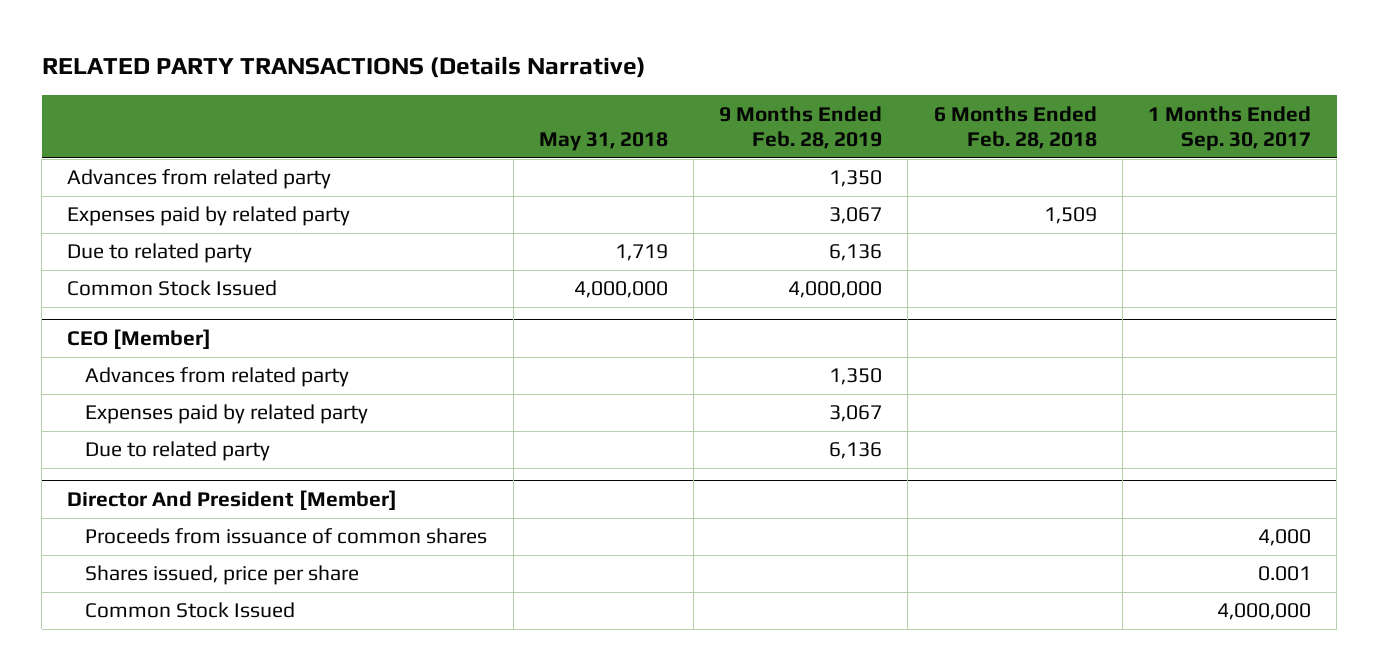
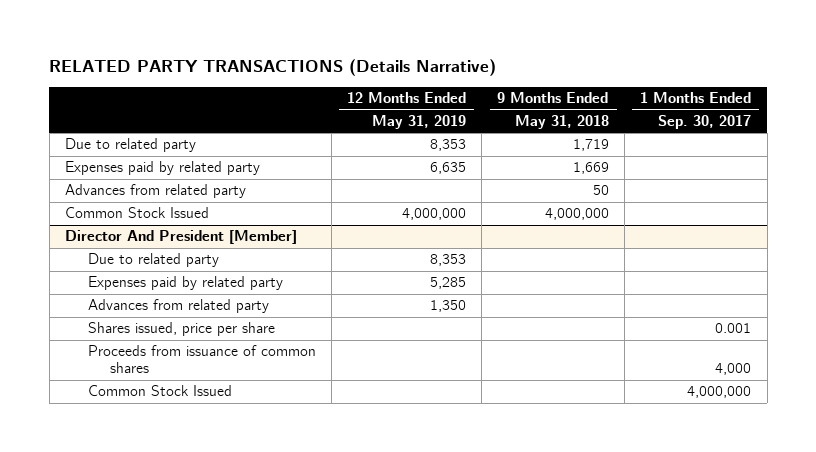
- | May 31, 2018 | 9 Months Ended Feb. 28, 2019 | 6 Months Ended Feb. 28, 2018 | 1 Months Ended Sep. 30, 2017
+ | 12 Months Ended May 31, 2019 | 9 Months Ended May 31, 2018 | 1 Months Ended Sep. 30, 2017
moved down: Expenses paid by related party | 6,635 | 1,669 |
moved down: Advances from related party | | 50 |
- CEO [Member]
- Advances from related party | | 1,350 | |
- Expenses paid by related party | | 3,067 | |
- Due to related party | | 6,136 | |
@ Director And President [Member]
+ Due to related party | 8,353 | |
+ Expenses paid by related party | 5,285 | |
+ Advances from related party | 1,350 | |
moved down: Proceeds from issuance of common shares | | | 4,000

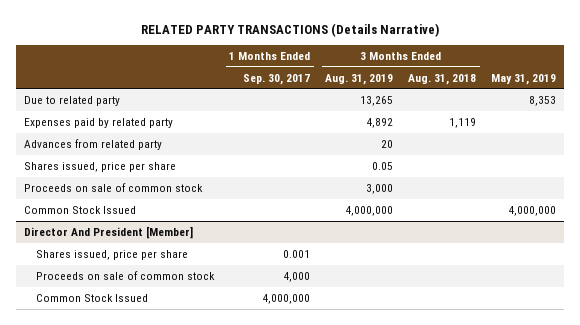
- | 12 Months Ended May 31, 2019 | 9 Months Ended May 31, 2018 | 1 Months Ended Sep. 30, 2017
+ | 1 Months Ended Sep. 30, 2017 | 3 Months Ended Aug. 31, 2019 | 3 Months Ended Aug. 31, 2018 | May 31, 2019
+ Shares issued, price per share | | 0.05 | |
+ Proceeds on sale of common stock | | 3,000 | |
@ Director And President [Member]
- Due to related party | 8,353 | |
- Expenses paid by related party | 5,285 | |
- Advances from related party | 1,350 | |
- Proceeds from issuance of common shares | | | 4,000
+ Proceeds on sale of common stock | 4,000 | | |

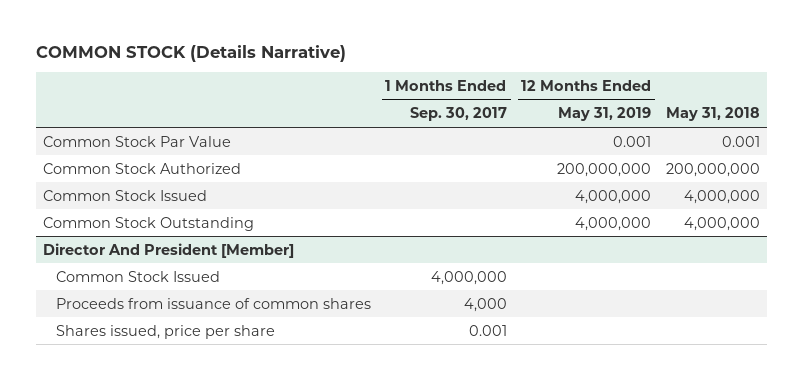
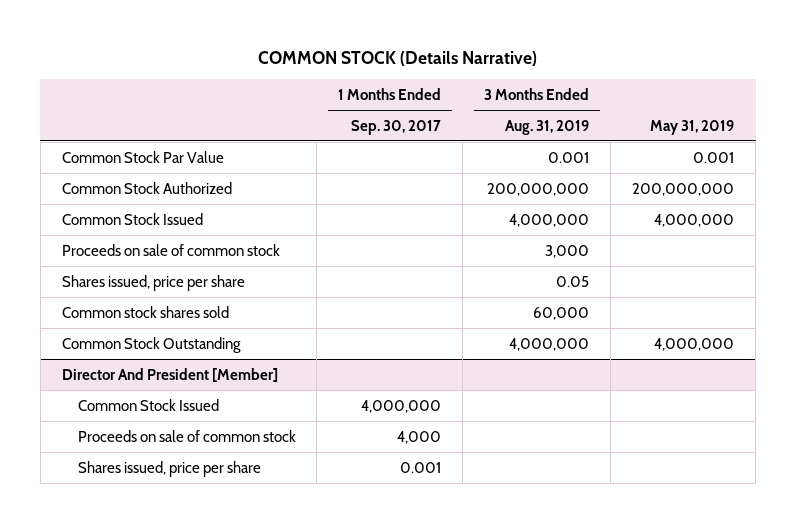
- | 1 Months Ended Sep. 30, 2017 | 12 Months Ended May 31, 2019 | May 31, 2018
+ | 1 Months Ended Sep. 30, 2017 | 3 Months Ended Aug. 31, 2019 | May 31, 2019
+ Proceeds on sale of common stock | | 3,000 |
+ Shares issued, price per share | | 0.05 |
+ Common stock shares sold | | 60,000 |
@ Director And President [Member]
- Proceeds from issuance of common shares | 4,000 | |
+ Proceeds on sale of common stock | 4,000 | |

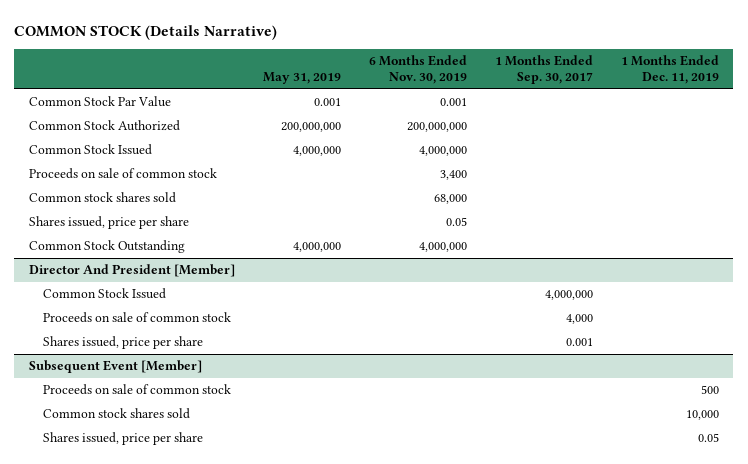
- | 1 Months Ended Sep. 30, 2017 | 3 Months Ended Aug. 31, 2019 | May 31, 2019
+ | May 31, 2019 | 6 Months Ended Nov. 30, 2019 | 1 Months Ended Sep. 30, 2017 | 1 Months Ended Dec. 11, 2019
moved down: Shares issued, price per share | | 0.05 | |
+ Subsequent Event [Member]
+ Proceeds on sale of common stock | | | | 500
+ Common stock shares sold | | | | 10,000
+ Shares issued, price per share | | | | 0.05

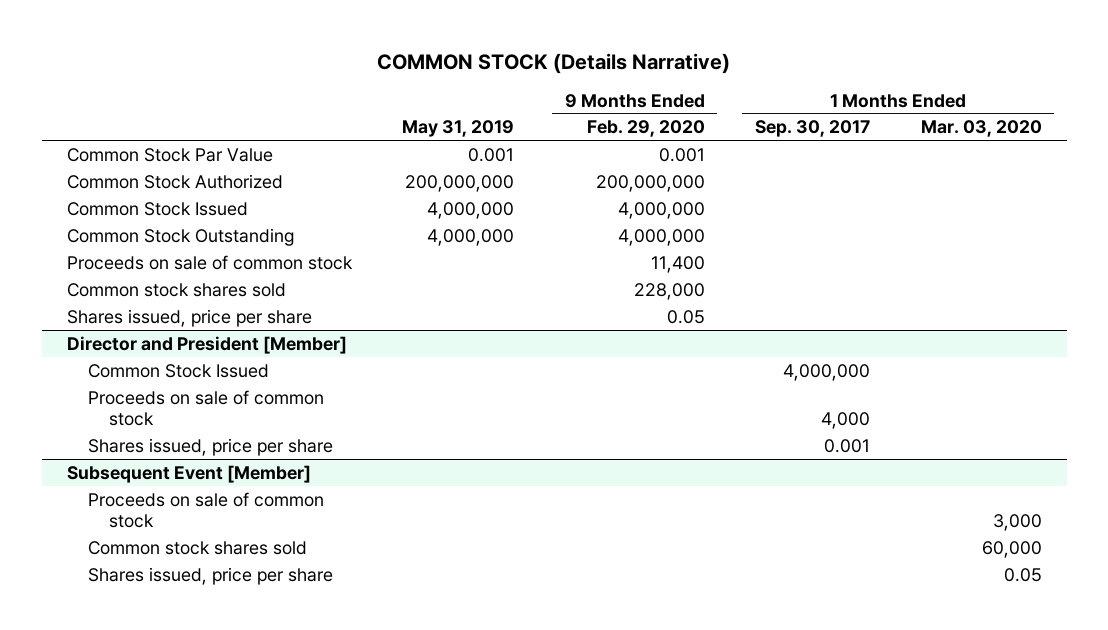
- | May 31, 2019 | 6 Months Ended Nov. 30, 2019 | 1 Months Ended Sep. 30, 2017 | 1 Months Ended Dec. 11, 2019
+ | May 31, 2019 | 9 Months Ended Feb. 29, 2020 | 1 Months Ended Sep. 30, 2017 | 1 Months Ended Mar. 03, 2020
moved up: Common Stock Outstanding | 4,000,000 | 4,000,000 | |
- Director And President [Member]
+ Director and President [Member]

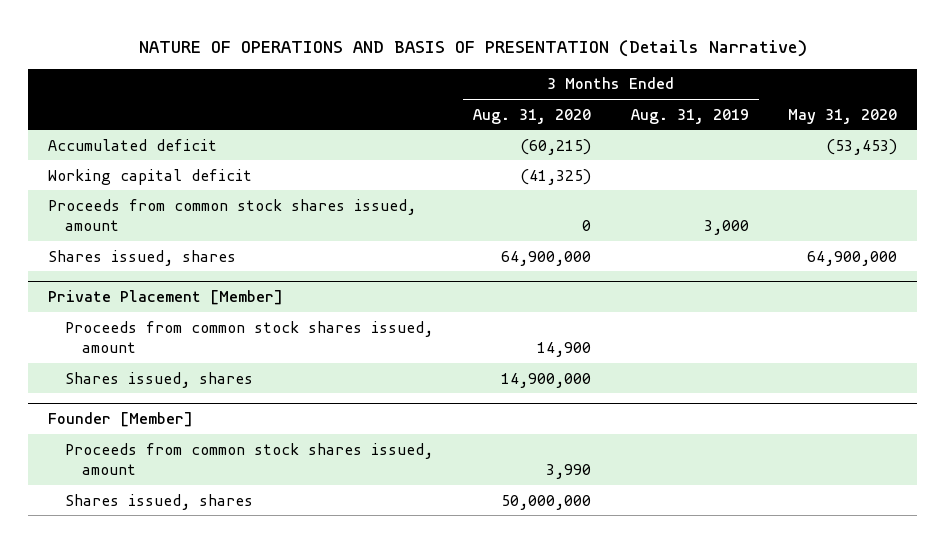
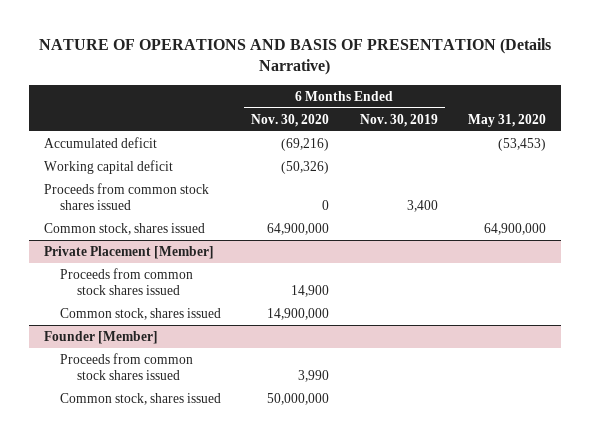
- | 3 Months Ended Aug. 31, 2020 | 3 Months Ended Aug. 31, 2019 | May 31, 2020
+ | 6 Months Ended Nov. 30, 2020 | 6 Months Ended Nov. 30, 2019 | May 31, 2020
- Proceeds from common stock shares issued, amount | 0 | 3,000 |
- Shares issued, shares | 64,900,000 | | 64,900,000
+ Proceeds from common stock shares issued | 0 | 3,400 |
+ Common stock, shares issued | 64,900,000 | | 64,900,000
@ Private Placement [Member]
- Proceeds from common stock shares issued, amount | 14,900 | |
- Shares issued, shares | 14,900,000 | |
+ Proceeds from common stock shares issued | 14,900 | |
+ Common stock, shares issued | 14,900,000 | |
@ Founder [Member]
- Proceeds from common stock shares issued, amount | 3,990 | |
- Shares issued, shares | 50,000,000 | |
+ Proceeds from common stock shares issued | 3,990 | |
+ Common stock, shares issued | 50,000,000 | |

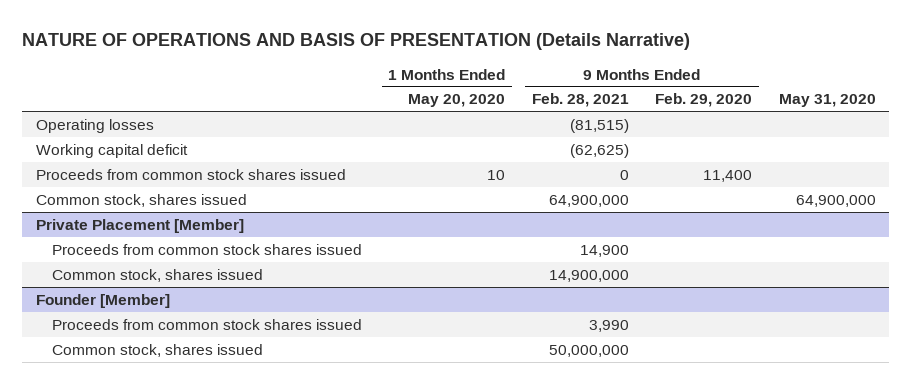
- | 6 Months Ended Nov. 30, 2020 | 6 Months Ended Nov. 30, 2019 | May 31, 2020
+ | 1 Months Ended May 20, 2020 | 9 Months Ended Feb. 28, 2021 | 9 Months Ended Feb. 29, 2020 | May 31, 2020
- Accumulated deficit | (69,216) | | (53,453)
+ Operating losses | | (81,515) | |

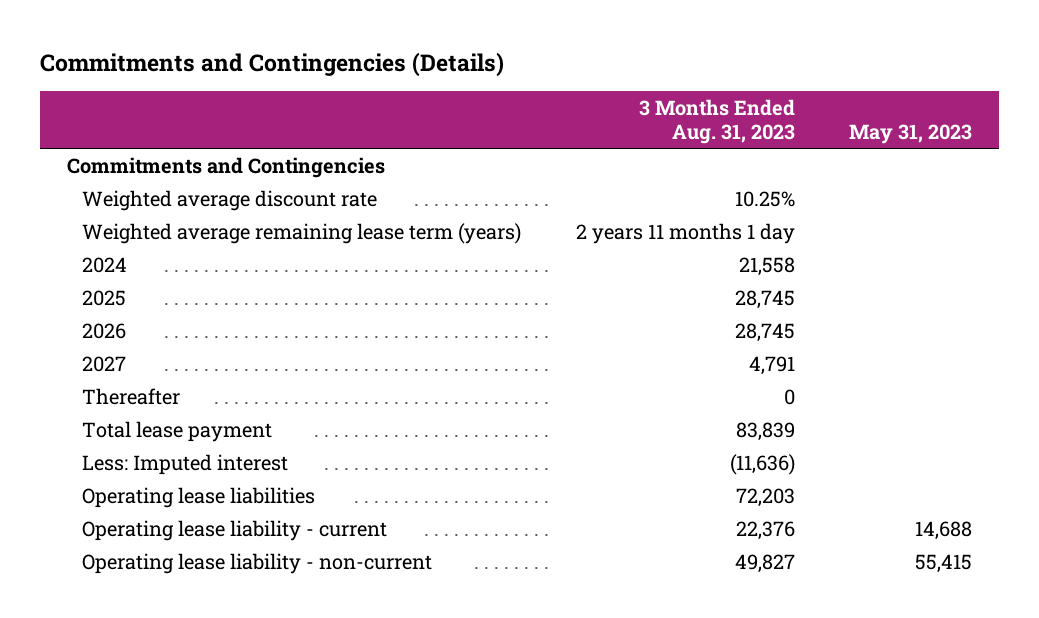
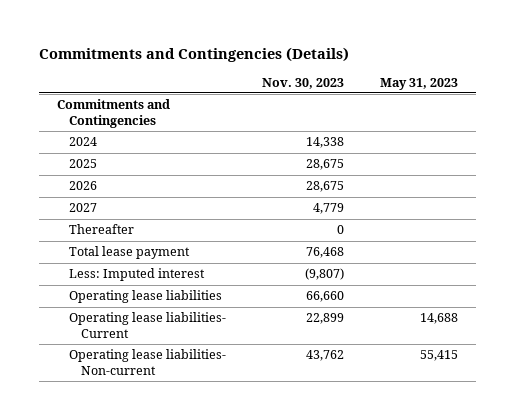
- | 3 Months Ended Aug. 31, 2023 | May 31, 2023
+ | Nov. 30, 2023 | May 31, 2023
- Weighted average discount rate | 10.25% |
- Weighted average remaining lease term (years) | 2 years 11 months 1 day |
- Operating lease liability - current | 22,376 | 14,688
- Operating lease liability - non-current | 49,827 | 55,415
+ Operating lease liabilities- Current | 22,899 | 14,688
+ Operating lease liabilities- Non-current | 43,762 | 55,415

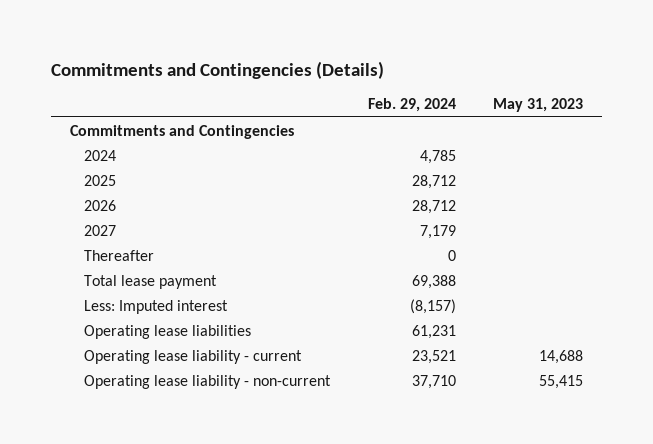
- | Nov. 30, 2023 | May 31, 2023
+ | Feb. 29, 2024 | May 31, 2023
- Operating lease liabilities- Current | 22,899 | 14,688
- Operating lease liabilities- Non-current | 43,762 | 55,415
+ Operating lease liability - current | 23,521 | 14,688
+ Operating lease liability - non-current | 37,710 | 55,415

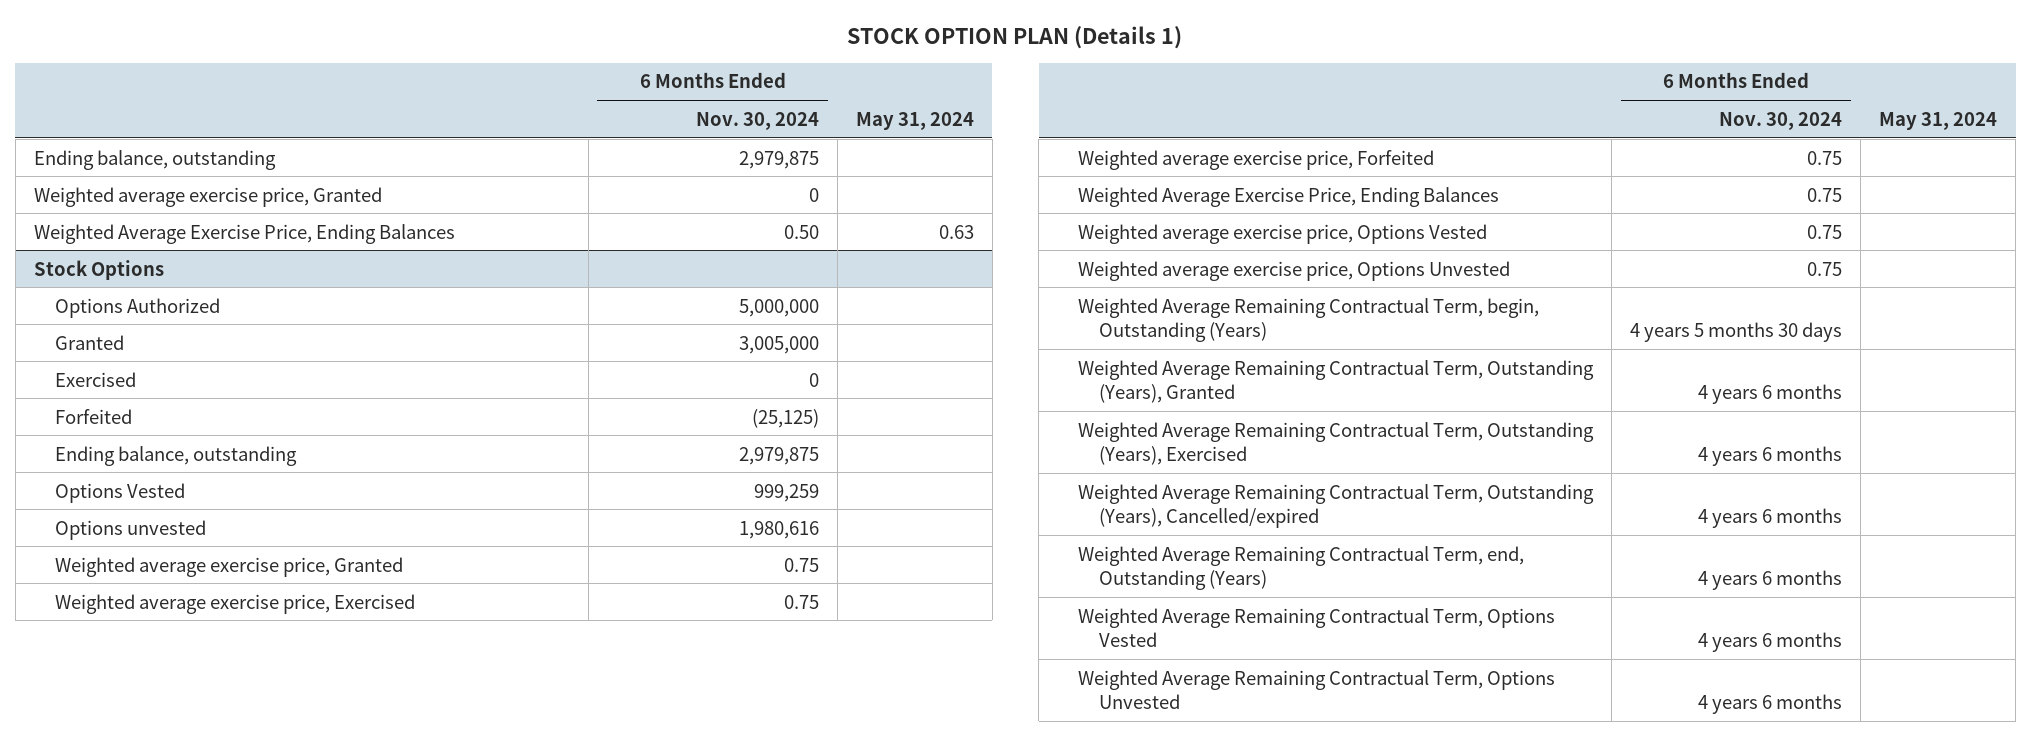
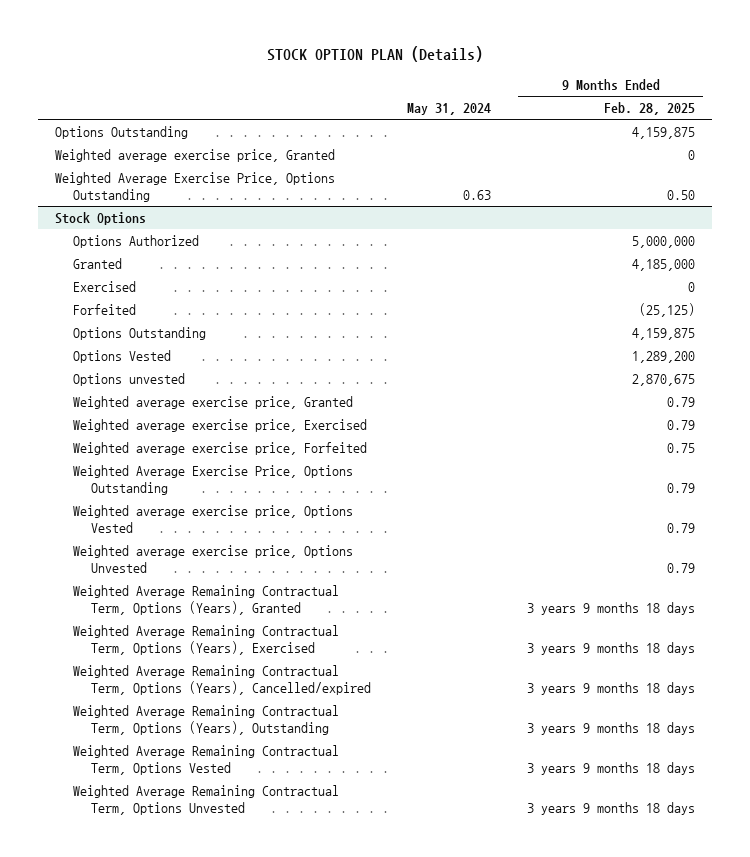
- STOCK OPTION PLAN (Details 1)
+ STOCK OPTION PLAN (Details)
- | 6 Months Ended Nov. 30, 2024 | May 31, 2024
+ | May 31, 2024 | 9 Months Ended Feb. 28, 2025
- Ending balance, outstanding | 2,979,875 |
+ Options Outstanding | | 4,159,875
- Weighted Average Exercise Price, Ending Balances | 0.50 | 0.63
+ Weighted Average Exercise Price, Options Outstanding | 0.63 | 0.50
@ Stock Options
- Ending balance, outstanding | 2,979,875 |
+ Options Outstanding | | 4,159,875
- Weighted Average Exercise Price, Ending Balances | 0.75 |
+ Weighted Average Exercise Price, Options Outstanding | | 0.79
- Weighted Average Remaining Contractual Term, begin, Outstanding (Years) | 4 years 5 months 30 days |
- Weighted Average Remaining Contractual Term, Outstanding (Years), Granted | 4 years 6 months |
- Weighted Average Remaining Contractual Term, Outstanding (Years), Exercised | 4 years 6 months |
- Weighted Average Remaining Contractual Term, Outstanding (Years), Cancelled/expired | 4 years 6 months |
- Weighted Average Remaining Contractual Term, end, Outstanding (Years) | 4 years 6 months |
+ Weighted Average Remaining Contractual Term, Options (Years), Granted | | 3 years 9 months 18 days
+ Weighted Average Remaining Contractual Term, Options (Years), Exercised | | 3 years 9 months 18 days
+ Weighted Average Remaining Contractual Term, Options (Years), Cancelled/expired | | 3 years 9 months 18 days
+ Weighted Average Remaining Contractual Term, Options (Years), Outstanding | | 3 years 9 months 18 days

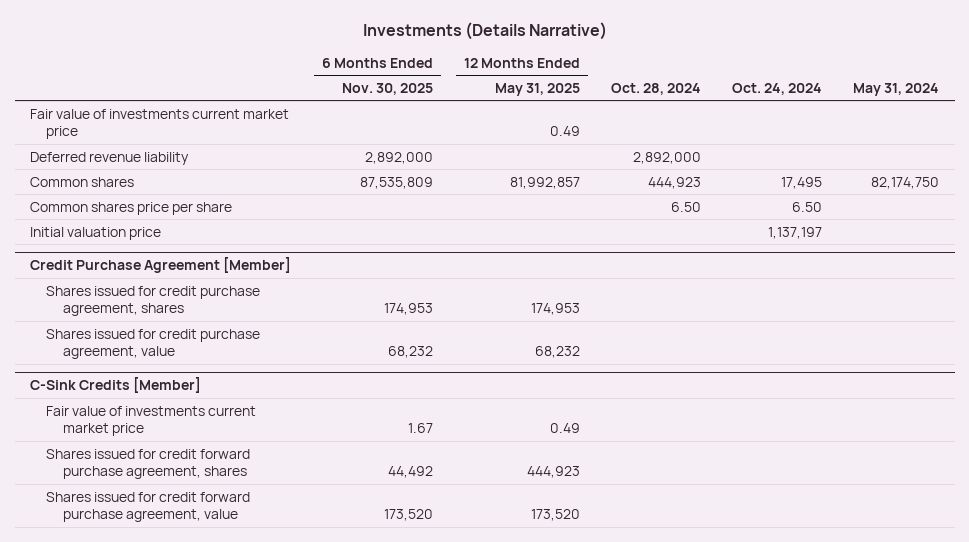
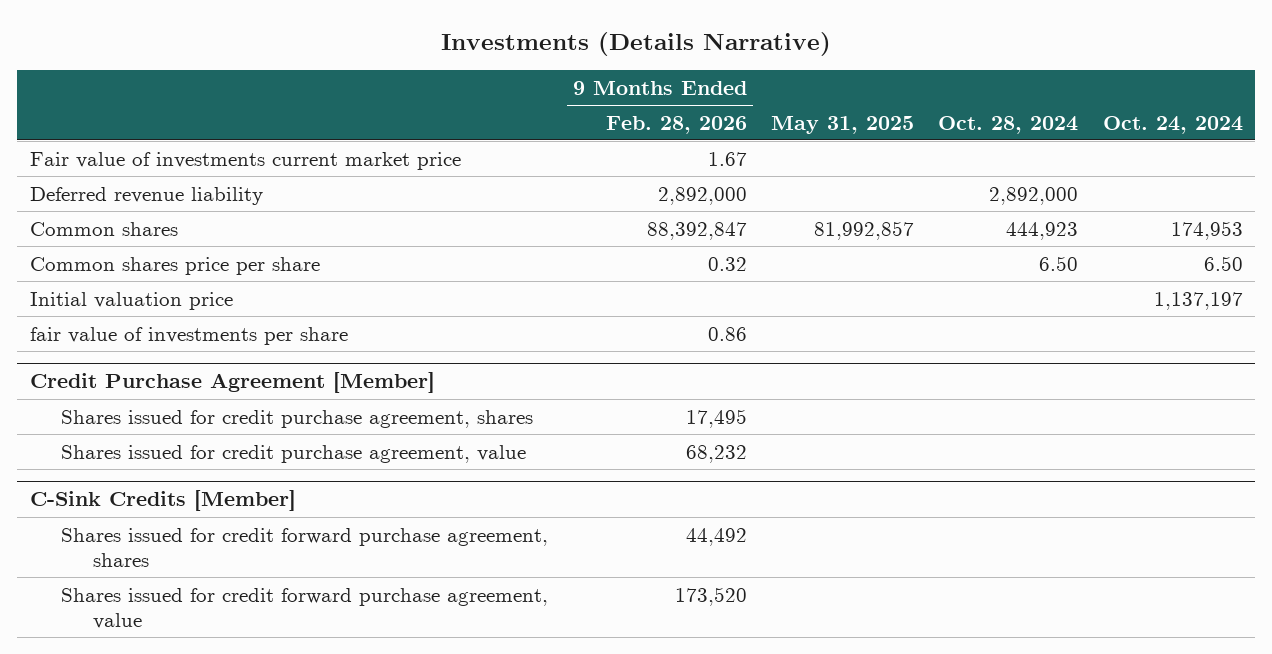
- | 6 Months Ended Nov. 30, 2025 | 12 Months Ended May 31, 2025 | Oct. 28, 2024 | Oct. 24, 2024 | May 31, 2024
+ | 9 Months Ended Feb. 28, 2026 | May 31, 2025 | Oct. 28, 2024 | Oct. 24, 2024
- Common shares | 87,535,809 | 81,992,857 | 444,923 | 17,495 | 82,174,750
+ Common shares | 88,392,847 | 81,992,857 | 444,923 | 174,953
+ fair value of investments per share | 0.86 | | |
@ C-Sink Credits [Member]
- Fair value of investments current market price | 1.67 | 0.49 | | |

